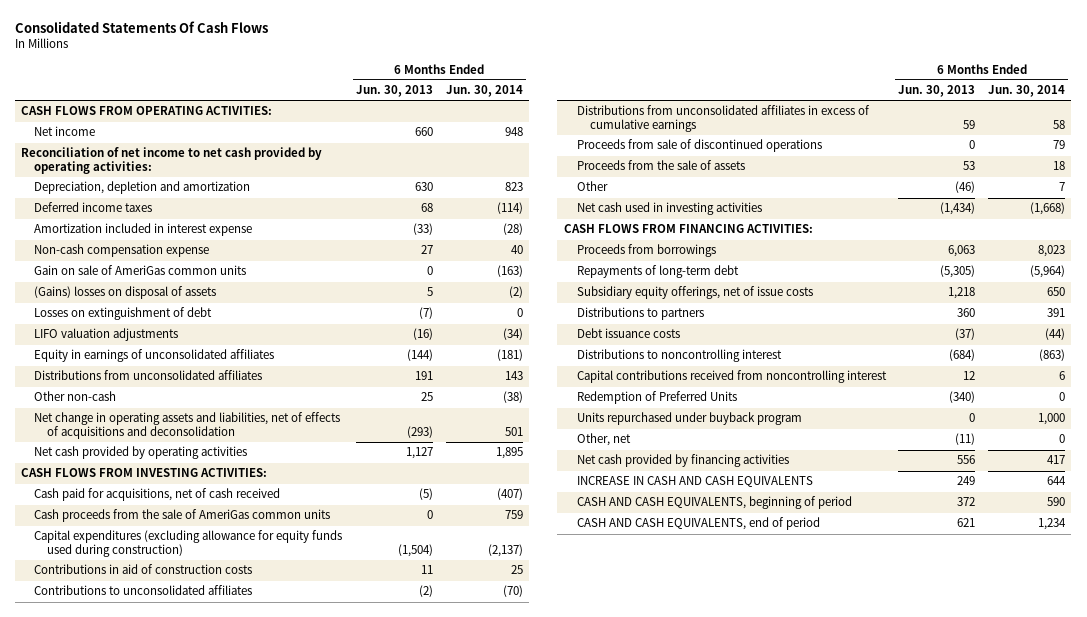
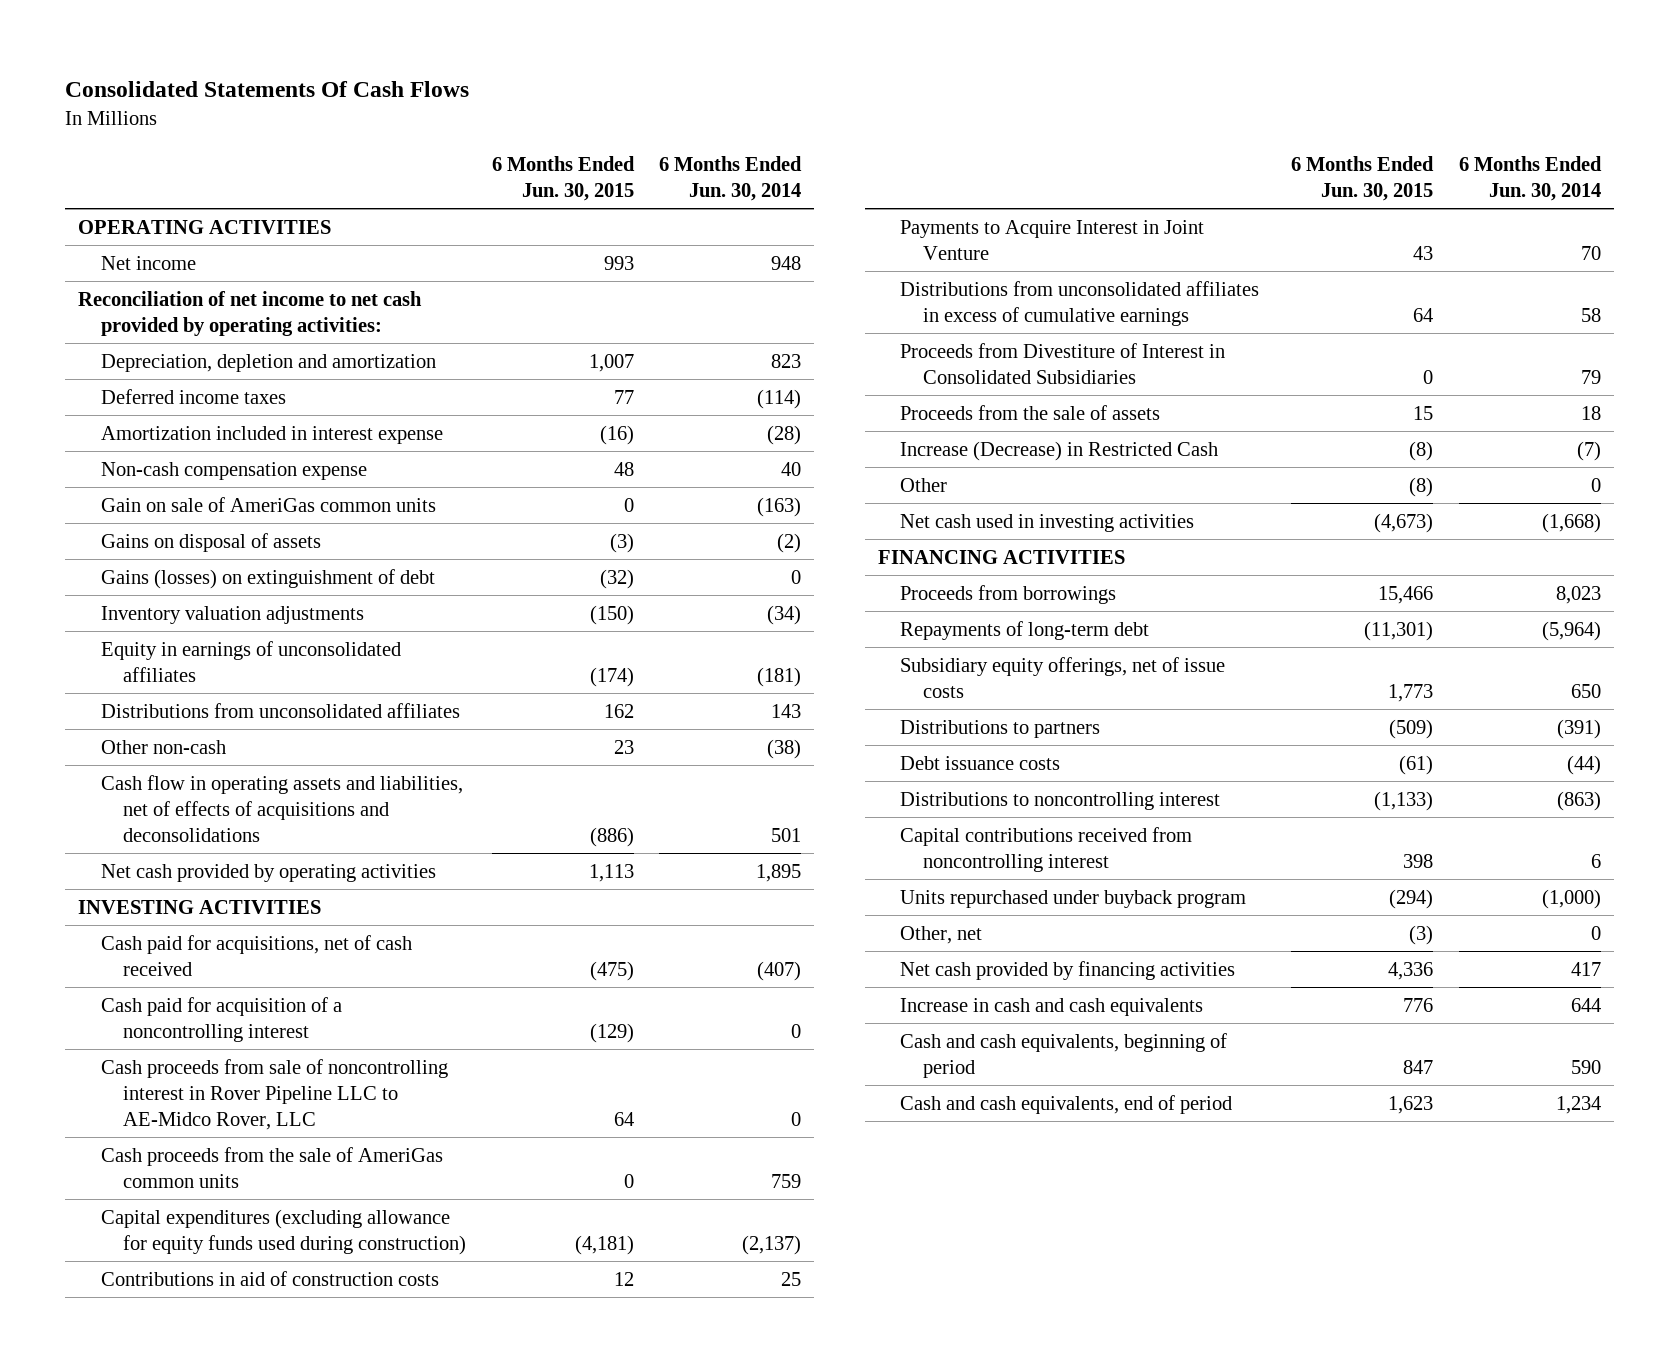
- | 6 Months Ended Jun. 30, 2013 | 6 Months Ended Jun. 30, 2014
+ | 6 Months Ended Jun. 30, 2015 | 6 Months Ended Jun. 30, 2014
- CASH FLOWS FROM OPERATING ACTIVITIES:
+ OPERATING ACTIVITIES
- (Gains) losses on disposal of assets | 5 | (2)
- Losses on extinguishment of debt | (7) | 0
- LIFO valuation adjustments | (16) | (34)
+ Gains on disposal of assets | (3) | (2)
+ Gains (losses) on extinguishment of debt | (32) | 0
+ Inventory valuation adjustments | (150) | (34)
- Net change in operating assets and liabilities, net of effects of acquisitions and deconsolidation | (293) | 501
+ Cash flow in operating assets and liabilities, net of effects of acquisitions and deconsolidations | (886) | 501
- CASH FLOWS FROM INVESTING ACTIVITIES:
+ INVESTING ACTIVITIES
+ Cash paid for acquisition of a noncontrolling interest | (129) | 0
+ Cash proceeds from sale of noncontrolling interest in Rover Pipeline LLC to AE-Midco Rover, LLC | 64 | 0
- Contributions to unconsolidated affiliates | (2) | (70)
+ Payments to Acquire Interest in Joint Venture | 43 | 70
- Proceeds from sale of discontinued operations | 0 | 79
+ Proceeds from Divestiture of Interest in Consolidated Subsidiaries | 0 | 79
- Other | (46) | 7
+ Increase (Decrease) in Restricted Cash | (8) | (7)
+ Other | (8) | 0
- CASH FLOWS FROM FINANCING ACTIVITIES:
+ FINANCING ACTIVITIES
- Distributions to partners | 360 | 391
+ Distributions to partners | (509) | (391)
- Redemption of Preferred Units | (340) | 0
- Units repurchased under buyback program | 0 | 1,000
+ Units repurchased under buyback program | (294) | (1,000)
- INCREASE IN CASH AND CASH EQUIVALENTS | 249 | 644
- CASH AND CASH EQUIVALENTS, beginning of period | 372 | 590
- CASH AND CASH EQUIVALENTS, end of period | 621 | 1,234
+ Increase in cash and cash equivalents | 776 | 644
+ Cash and cash equivalents, beginning of period | 847 | 590
+ Cash and cash equivalents, end of period | 1,623 | 1,234

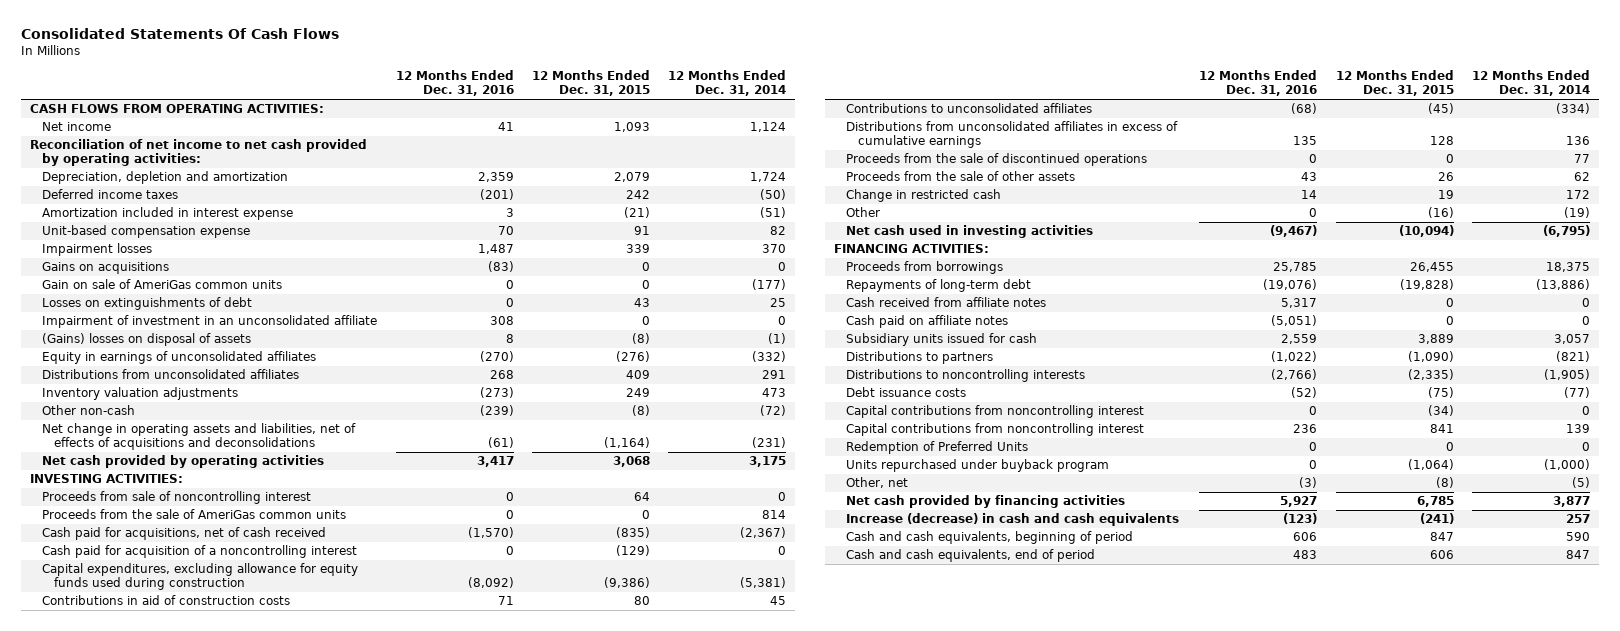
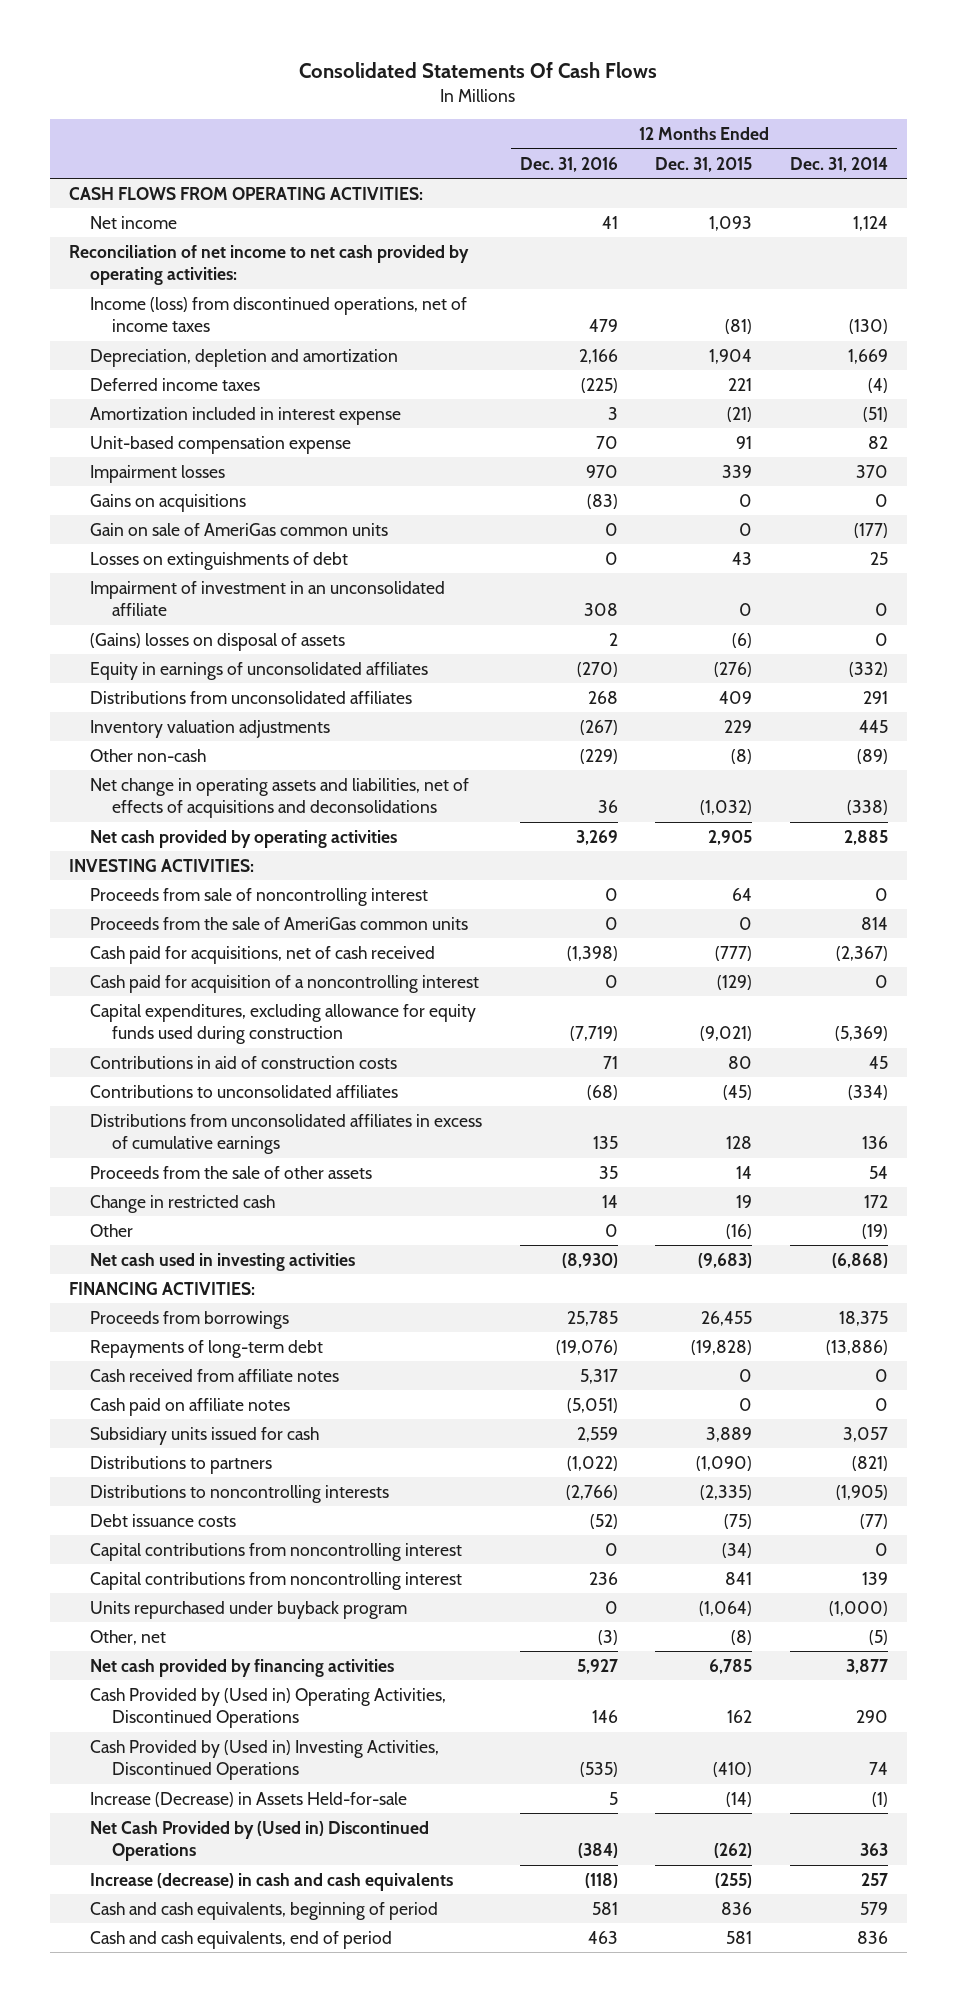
- Depreciation, depletion and amortization | 2,359 | 2,079 | 1,724
- Deferred income taxes | (201) | 242 | (50)
+ Income (loss) from discontinued operations, net of income taxes | 479 | (81) | (130)
+ Depreciation, depletion and amortization | 2,166 | 1,904 | 1,669
+ Deferred income taxes | (225) | 221 | (4)
- Impairment losses | 1,487 | 339 | 370
+ Impairment losses | 970 | 339 | 370
- (Gains) losses on disposal of assets | 8 | (8) | (1)
+ (Gains) losses on disposal of assets | 2 | (6) | 0
- Inventory valuation adjustments | (273) | 249 | 473
- Other non-cash | (239) | (8) | (72)
- Net change in operating assets and liabilities, net of effects of acquisitions and deconsolidations | (61) | (1,164) | (231)
- Net cash provided by operating activities | 3,417 | 3,068 | 3,175
+ Inventory valuation adjustments | (267) | 229 | 445
+ Other non-cash | (229) | (8) | (89)
+ Net change in operating assets and liabilities, net of effects of acquisitions and deconsolidations | 36 | (1,032) | (338)
+ Net cash provided by operating activities | 3,269 | 2,905 | 2,885
- Cash paid for acquisitions, net of cash received | (1,570) | (835) | (2,367)
+ Cash paid for acquisitions, net of cash received | (1,398) | (777) | (2,367)
- Capital expenditures, excluding allowance for equity funds used during construction | (8,092) | (9,386) | (5,381)
+ Capital expenditures, excluding allowance for equity funds used during construction | (7,719) | (9,021) | (5,369)
- Proceeds from the sale of discontinued operations | 0 | 0 | 77
- Proceeds from the sale of other assets | 43 | 26 | 62
+ Proceeds from the sale of other assets | 35 | 14 | 54
- Net cash used in investing activities | (9,467) | (10,094) | (6,795)
+ Net cash used in investing activities | (8,930) | (9,683) | (6,868)
- Redemption of Preferred Units | 0 | 0 | 0
- Increase (decrease) in cash and cash equivalents | (123) | (241) | 257
- Cash and cash equivalents, beginning of period | 606 | 847 | 590
- Cash and cash equivalents, end of period | 483 | 606 | 847
+ Cash Provided by (Used in) Operating Activities, Discontinued Operations | 146 | 162 | 290
+ Cash Provided by (Used in) Investing Activities, Discontinued Operations | (535) | (410) | 74
+ Increase (Decrease) in Assets Held-for-sale | 5 | (14) | (1)
+ Net Cash Provided by (Used in) Discontinued Operations | (384) | (262) | 363
+ Increase (decrease) in cash and cash equivalents | (118) | (255) | 257
+ Cash and cash equivalents, beginning of period | 581 | 836 | 579
+ Cash and cash equivalents, end of period | 463 | 581 | 836

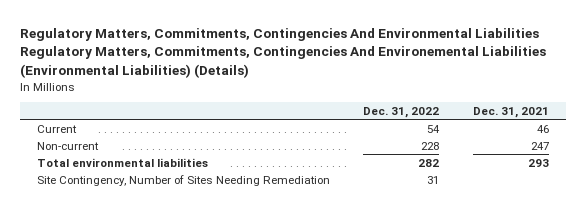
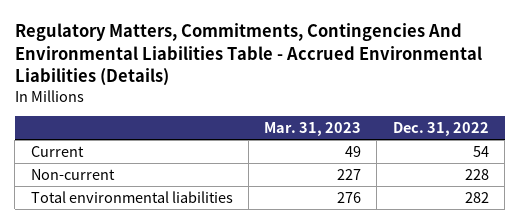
- Regulatory Matters, Commitments, Contingencies And Environmental Liabilities Regulatory Matters, Commitments, Contingencies And Environemental Liabilities (Environmental Liabilities) (Details)
+ Regulatory Matters, Commitments, Contingencies And Environmental Liabilities Table - Accrued Environmental Liabilities (Details)
- | Dec. 31, 2022 | Dec. 31, 2021
+ | Mar. 31, 2023 | Dec. 31, 2022
- Site Contingency, Number of Sites Needing Remediation | 31 |

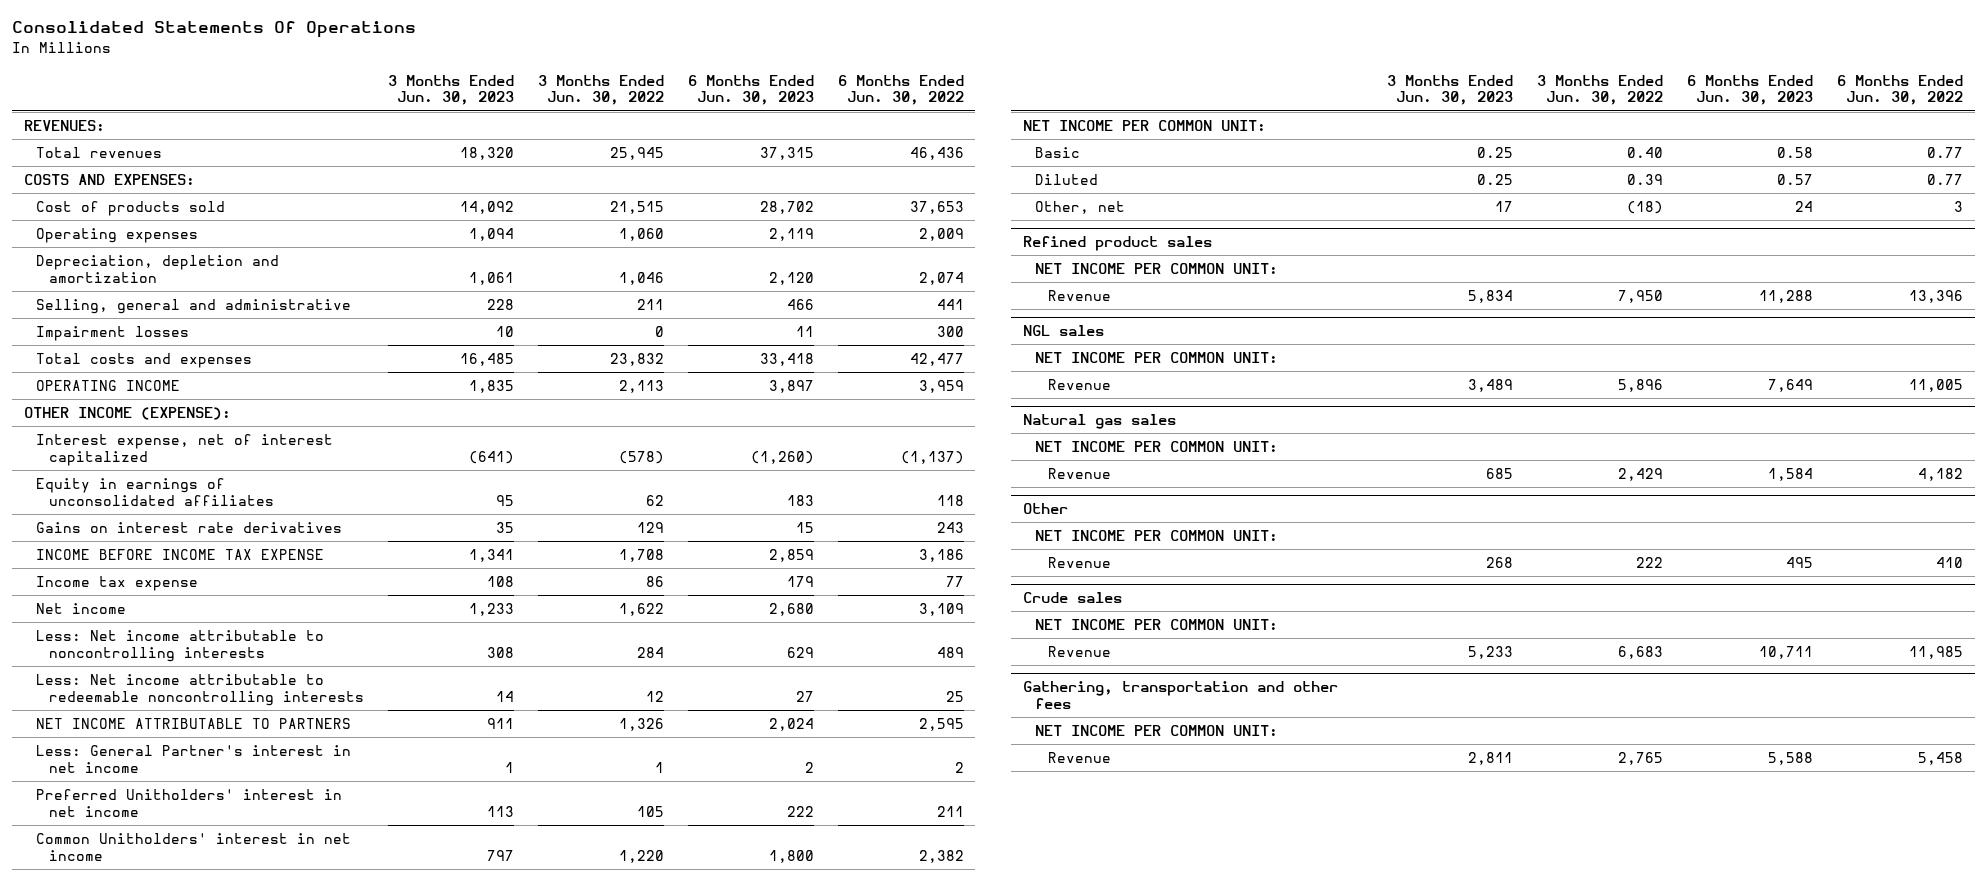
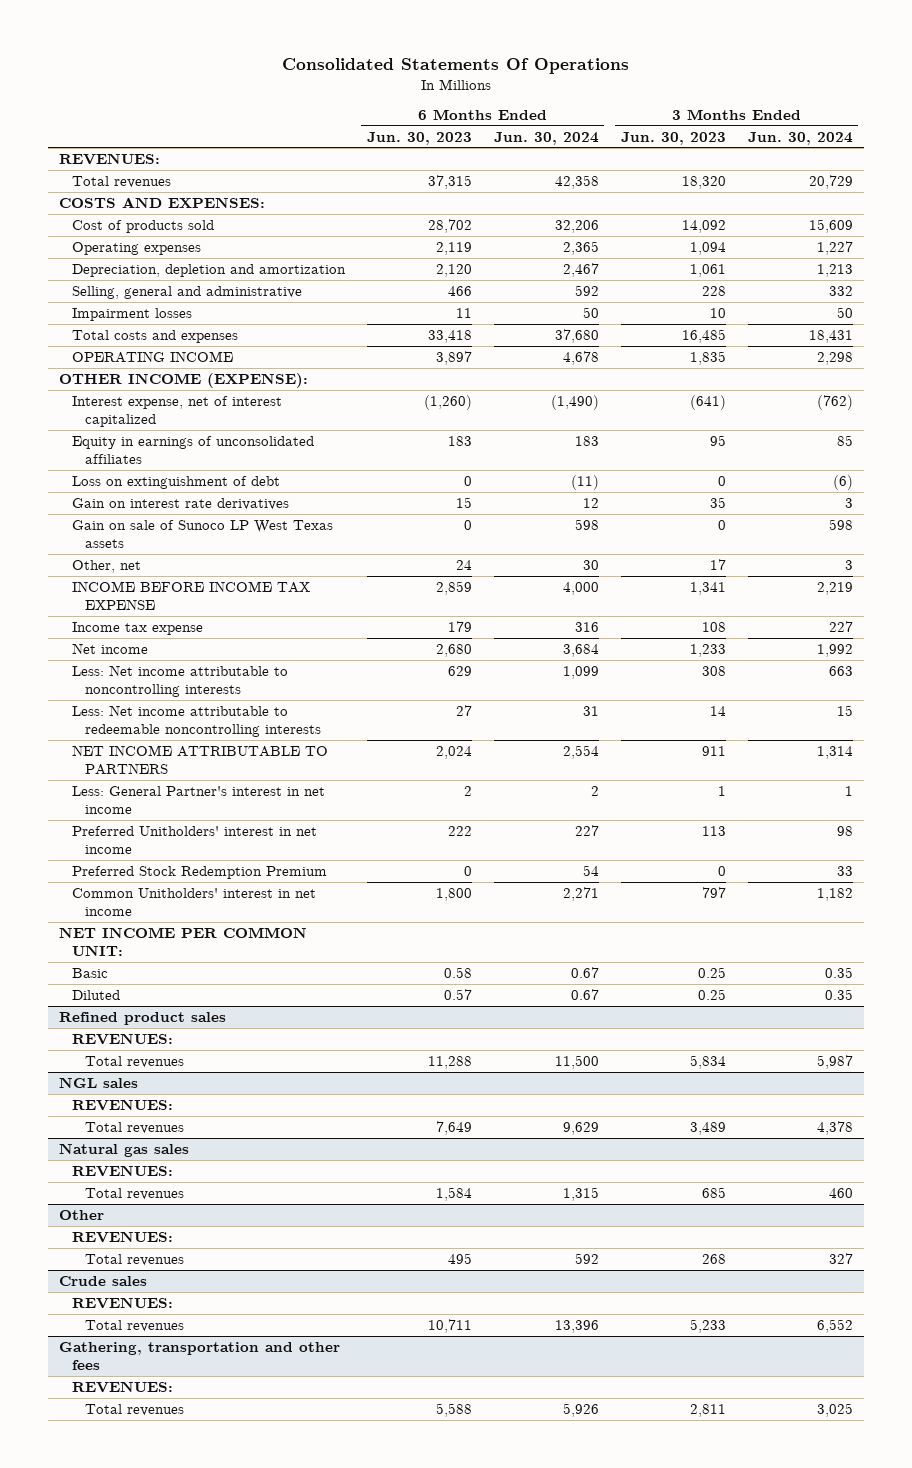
- | 3 Months Ended Jun. 30, 2023 | 3 Months Ended Jun. 30, 2022 | 6 Months Ended Jun. 30, 2023 | 6 Months Ended Jun. 30, 2022
+ | 6 Months Ended Jun. 30, 2023 | 6 Months Ended Jun. 30, 2024 | 3 Months Ended Jun. 30, 2023 | 3 Months Ended Jun. 30, 2024
- Gains on interest rate derivatives | 35 | 129 | 15 | 243
+ Loss on extinguishment of debt | 0 | (11) | 0 | (6)
+ Gain on interest rate derivatives | 15 | 12 | 35 | 3
+ Gain on sale of Sunoco LP West Texas assets | 0 | 598 | 0 | 598
moved up: Other, net | 24 | 30 | 17 | 3
+ Preferred Stock Redemption Premium | 0 | 54 | 0 | 33
@ Refined product sales
- NET INCOME PER COMMON UNIT:
- Revenue | 5,834 | 7,950 | 11,288 | 13,396
+ REVENUES:
+ Total revenues | 11,288 | 11,500 | 5,834 | 5,987
@ NGL sales
- NET INCOME PER COMMON UNIT:
- Revenue | 3,489 | 5,896 | 7,649 | 11,005
+ REVENUES:
+ Total revenues | 7,649 | 9,629 | 3,489 | 4,378
@ Natural gas sales
- NET INCOME PER COMMON UNIT:
- Revenue | 685 | 2,429 | 1,584 | 4,182
+ REVENUES:
+ Total revenues | 1,584 | 1,315 | 685 | 460
@ Other
- NET INCOME PER COMMON UNIT:
- Revenue | 268 | 222 | 495 | 410
+ REVENUES:
+ Total revenues | 495 | 592 | 268 | 327
@ Crude sales
- NET INCOME PER COMMON UNIT:
- Revenue | 5,233 | 6,683 | 10,711 | 11,985
+ REVENUES:
+ Total revenues | 10,711 | 13,396 | 5,233 | 6,552
@ Gathering, transportation and other fees
- NET INCOME PER COMMON UNIT:
- Revenue | 2,811 | 2,765 | 5,588 | 5,458
+ REVENUES:
+ Total revenues | 5,588 | 5,926 | 2,811 | 3,025

